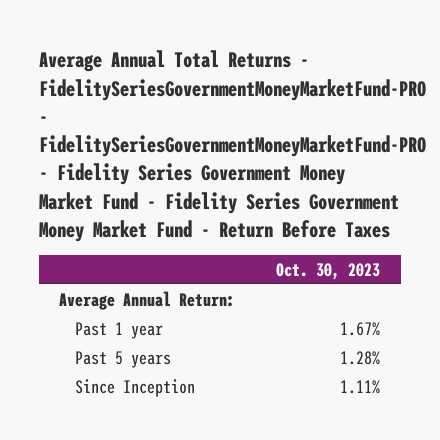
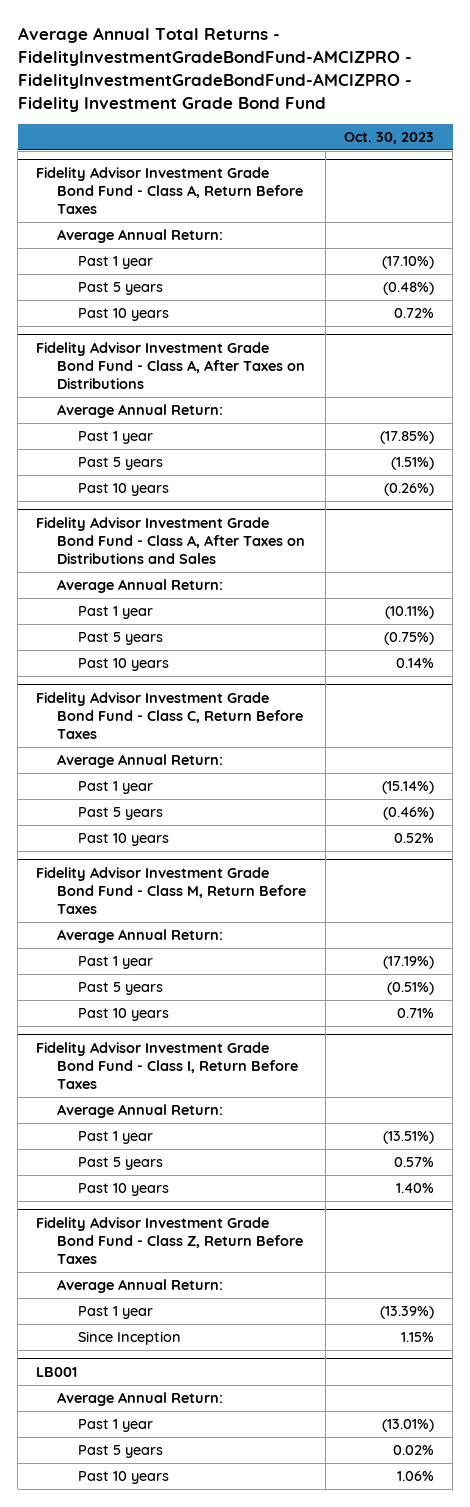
- Average Annual Total Returns - FidelitySeriesGovernmentMoneyMarketFund-PRO - FidelitySeriesGovernmentMoneyMarketFund-PRO - Fidelity Series Government Money Market Fund - Fidelity Series Government Money Market Fund - Return Before Taxes
+ Average Annual Total Returns - FidelityInvestmentGradeBondFund-AMCIZPRO - FidelityInvestmentGradeBondFund-AMCIZPRO - Fidelity Investment Grade Bond Fund
+ Fidelity Advisor Investment Grade Bond Fund - Class A, Return Before Taxes
- Past 1 year | 1.67%
- Past 5 years | 1.28%
- Since Inception | 1.11%
+ Past 1 year | (17.10%)
+ Past 5 years | (0.48%)
+ Past 10 years | 0.72%
+ Fidelity Advisor Investment Grade Bond Fund - Class A, After Taxes on Distributions
+ Average Annual Return:
+ Past 1 year | (17.85%)
+ Past 5 years | (1.51%)
+ Past 10 years | (0.26%)
+ Fidelity Advisor Investment Grade Bond Fund - Class A, After Taxes on Distributions and Sales
+ Average Annual Return:
+ Past 1 year | (10.11%)
+ Past 5 years | (0.75%)
+ Past 10 years | 0.14%
+ Fidelity Advisor Investment Grade Bond Fund - Class C, Return Before Taxes
+ Average Annual Return:
+ Past 1 year | (15.14%)
+ Past 5 years | (0.46%)
+ Past 10 years | 0.52%
+ Fidelity Advisor Investment Grade Bond Fund - Class M, Return Before Taxes
+ Average Annual Return:
+ Past 1 year | (17.19%)
+ Past 5 years | (0.51%)
+ Past 10 years | 0.71%
+ Fidelity Advisor Investment Grade Bond Fund - Class I, Return Before Taxes
+ Average Annual Return:
+ Past 1 year | (13.51%)
+ Past 5 years | 0.57%
+ Past 10 years | 1.40%
+ Fidelity Advisor Investment Grade Bond Fund - Class Z, Return Before Taxes
+ Average Annual Return:
+ Past 1 year | (13.39%)
+ Since Inception | 1.15%
+ LB001
+ Average Annual Return:
+ Past 1 year | (13.01%)
+ Past 5 years | 0.02%
+ Past 10 years | 1.06%

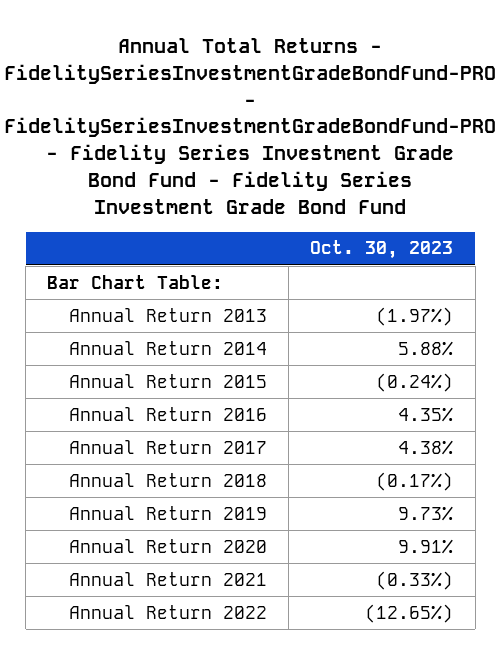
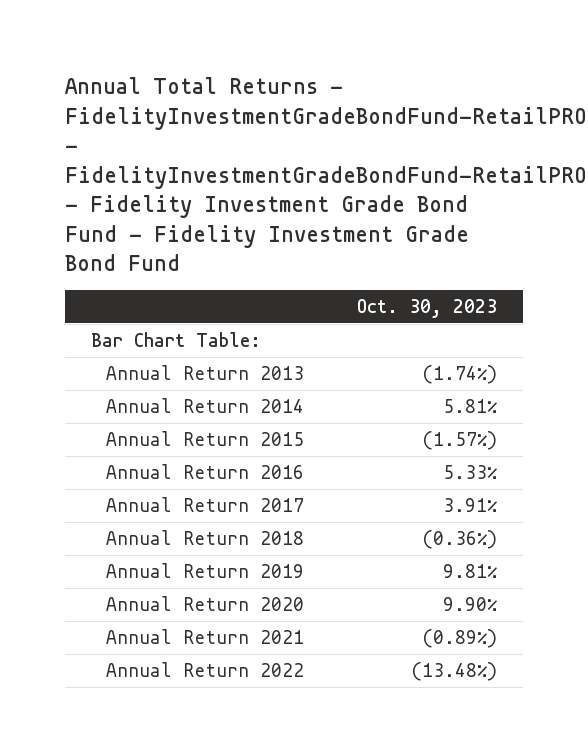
- Annual Total Returns - FidelitySeriesInvestmentGradeBondFund-PRO - FidelitySeriesInvestmentGradeBondFund-PRO - Fidelity Series Investment Grade Bond Fund - Fidelity Series Investment Grade Bond Fund
+ Annual Total Returns - FidelityInvestmentGradeBondFund-RetailPRO - FidelityInvestmentGradeBondFund-RetailPRO - Fidelity Investment Grade Bond Fund - Fidelity Investment Grade Bond Fund
- Annual Return 2013 | (1.97%)
- Annual Return 2014 | 5.88%
- Annual Return 2015 | (0.24%)
- Annual Return 2016 | 4.35%
- Annual Return 2017 | 4.38%
- Annual Return 2018 | (0.17%)
- Annual Return 2019 | 9.73%
- Annual Return 2020 | 9.91%
- Annual Return 2021 | (0.33%)
- Annual Return 2022 | (12.65%)
+ Annual Return 2013 | (1.74%)
+ Annual Return 2014 | 5.81%
+ Annual Return 2015 | (1.57%)
+ Annual Return 2016 | 5.33%
+ Annual Return 2017 | 3.91%
+ Annual Return 2018 | (0.36%)
+ Annual Return 2019 | 9.81%
+ Annual Return 2020 | 9.90%
+ Annual Return 2021 | (0.89%)
+ Annual Return 2022 | (13.48%)

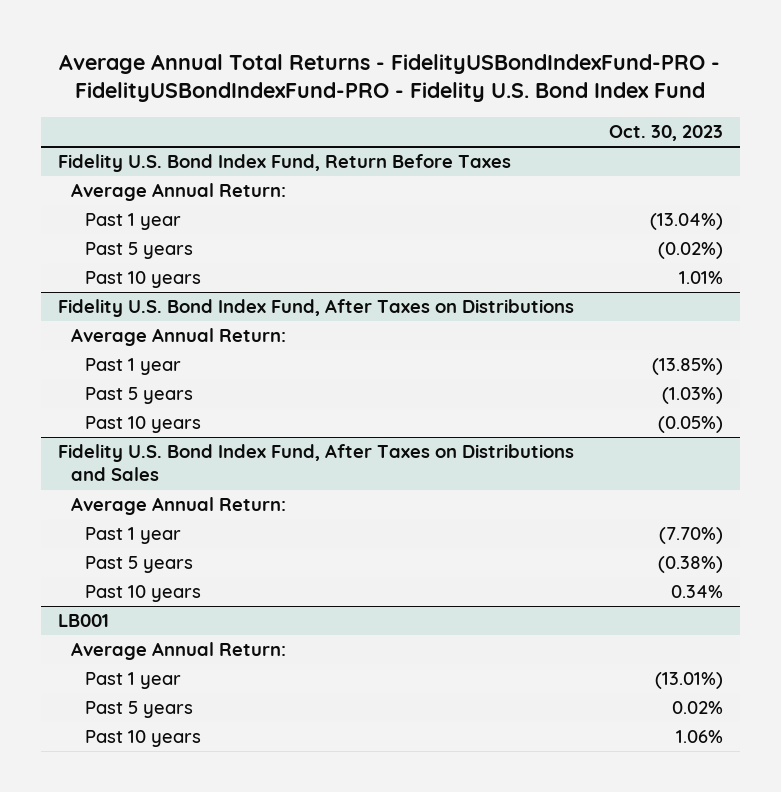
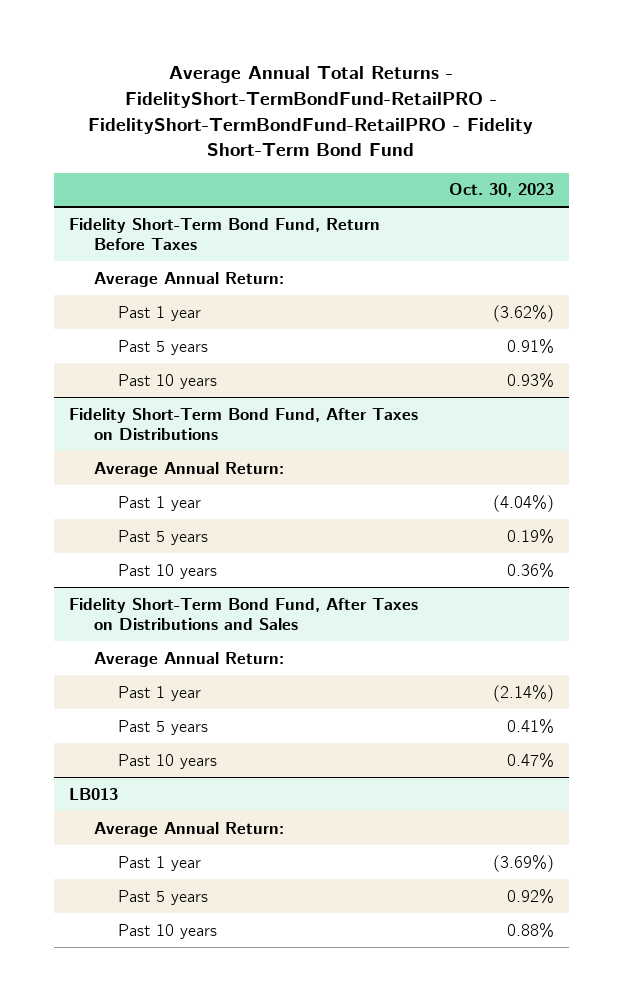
- Average Annual Total Returns - FidelityUSBondIndexFund-PRO - FidelityUSBondIndexFund-PRO - Fidelity U.S. Bond Index Fund
+ Average Annual Total Returns - FidelityShort-TermBondFund-RetailPRO - FidelityShort-TermBondFund-RetailPRO - Fidelity Short-Term Bond Fund
- Fidelity U.S. Bond Index Fund, Return Before Taxes
+ Fidelity Short-Term Bond Fund, Return Before Taxes
- Past 1 year | (13.04%)
- Past 5 years | (0.02%)
- Past 10 years | 1.01%
- Fidelity U.S. Bond Index Fund, After Taxes on Distributions
+ Past 1 year | (3.62%)
+ Past 5 years | 0.91%
+ Past 10 years | 0.93%
+ Fidelity Short-Term Bond Fund, After Taxes on Distributions
- Past 1 year | (13.85%)
- Past 5 years | (1.03%)
- Past 10 years | (0.05%)
- Fidelity U.S. Bond Index Fund, After Taxes on Distributions and Sales
+ Past 1 year | (4.04%)
+ Past 5 years | 0.19%
+ Past 10 years | 0.36%
+ Fidelity Short-Term Bond Fund, After Taxes on Distributions and Sales
- Past 1 year | (7.70%)
- Past 5 years | (0.38%)
- Past 10 years | 0.34%
- LB001
+ Past 1 year | (2.14%)
+ Past 5 years | 0.41%
+ Past 10 years | 0.47%
+ LB013
- Past 1 year | (13.01%)
- Past 5 years | 0.02%
- Past 10 years | 1.06%
+ Past 1 year | (3.69%)
+ Past 5 years | 0.92%
+ Past 10 years | 0.88%

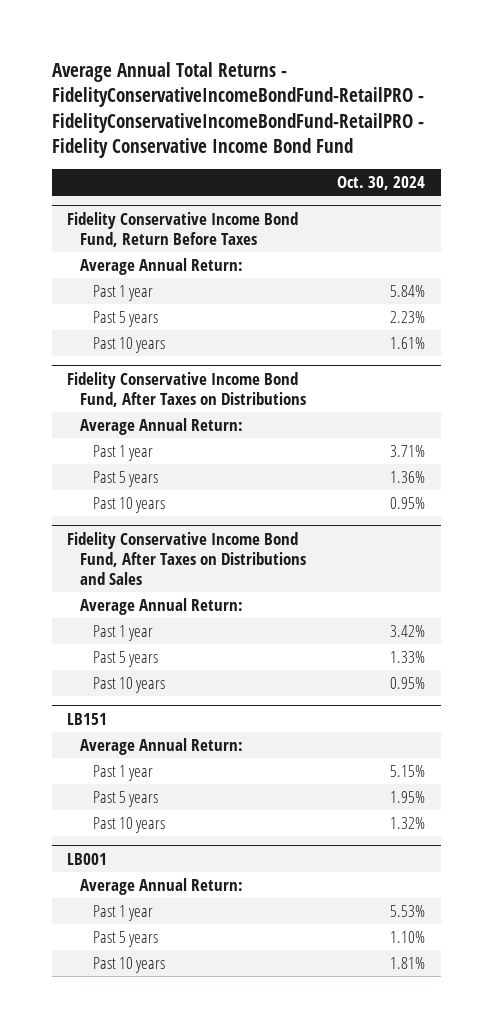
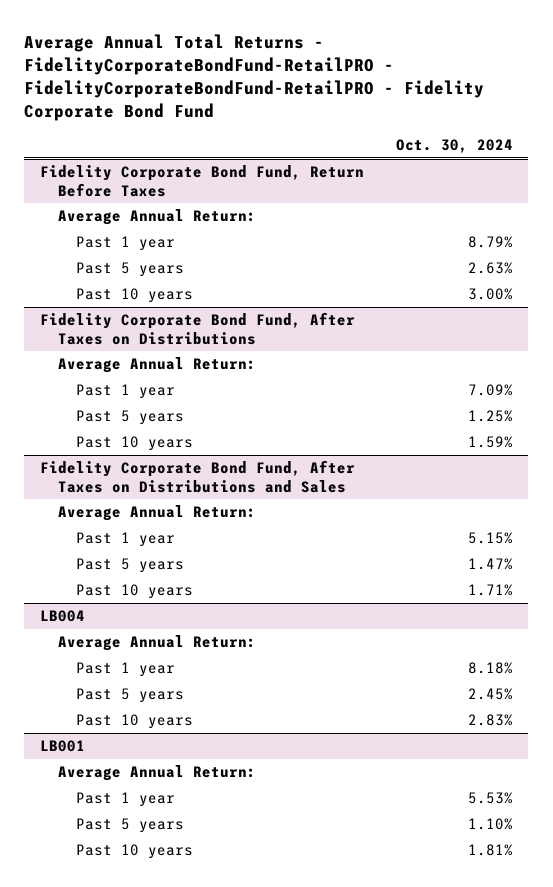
- Average Annual Total Returns - FidelityConservativeIncomeBondFund-RetailPRO - FidelityConservativeIncomeBondFund-RetailPRO - Fidelity Conservative Income Bond Fund
+ Average Annual Total Returns - FidelityCorporateBondFund-RetailPRO - FidelityCorporateBondFund-RetailPRO - Fidelity Corporate Bond Fund
- Fidelity Conservative Income Bond Fund, Return Before Taxes
- Average Annual Return:
- Past 1 year | 5.84%
- Past 5 years | 2.23%
- Past 10 years | 1.61%
- Fidelity Conservative Income Bond Fund, After Taxes on Distributions
+ Fidelity Corporate Bond Fund, Return Before Taxes
- Past 1 year | 3.71%
- Past 5 years | 1.36%
- Past 10 years | 0.95%
- Fidelity Conservative Income Bond Fund, After Taxes on Distributions and Sales
+ Past 1 year | 8.79%
+ Past 5 years | 2.63%
+ Past 10 years | 3.00%
+ Fidelity Corporate Bond Fund, After Taxes on Distributions
- Past 1 year | 3.42%
- Past 5 years | 1.33%
- Past 10 years | 0.95%
- LB151
+ Past 1 year | 7.09%
+ Past 5 years | 1.25%
+ Past 10 years | 1.59%
+ Fidelity Corporate Bond Fund, After Taxes on Distributions and Sales
- Past 5 years | 1.95%
- Past 10 years | 1.32%
+ Past 5 years | 1.47%
+ Past 10 years | 1.71%
+ LB004
+ Average Annual Return:
+ Past 1 year | 8.18%
+ Past 5 years | 2.45%
+ Past 10 years | 2.83%

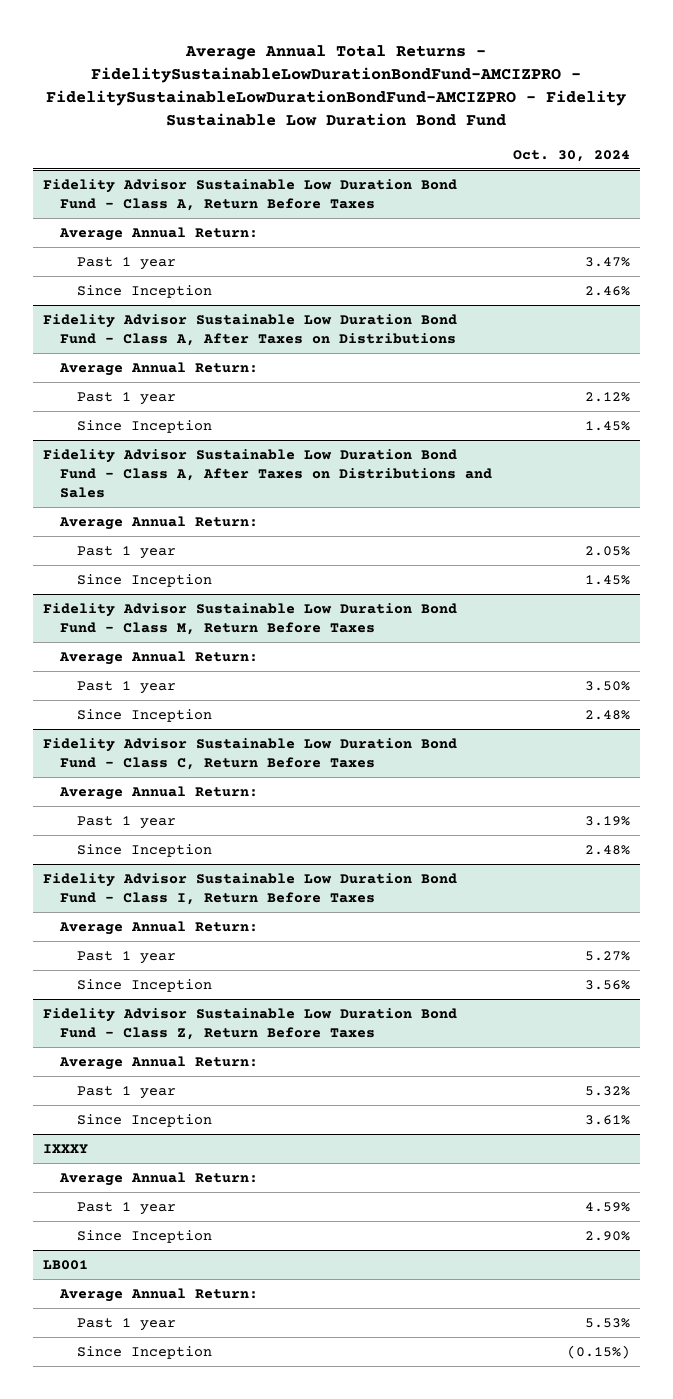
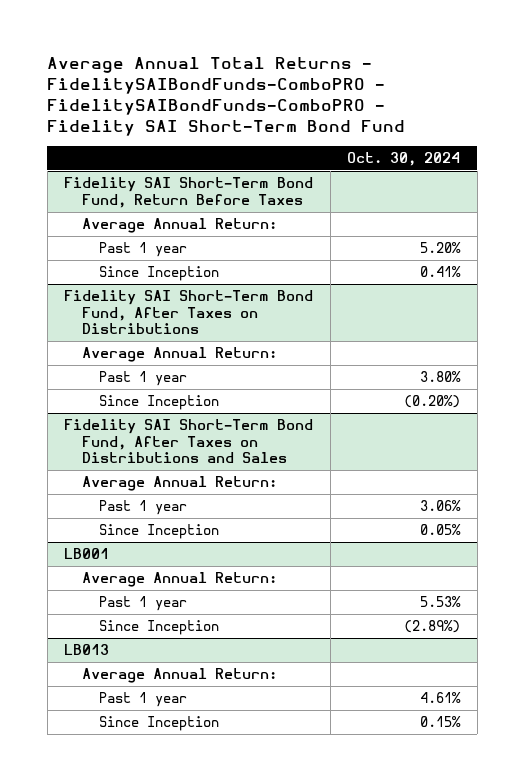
- Average Annual Total Returns - FidelitySustainableLowDurationBondFund-AMCIZPRO - FidelitySustainableLowDurationBondFund-AMCIZPRO - Fidelity Sustainable Low Duration Bond Fund
+ Average Annual Total Returns - FidelitySAIBondFunds-ComboPRO - FidelitySAIBondFunds-ComboPRO - Fidelity SAI Short-Term Bond Fund
- Fidelity Advisor Sustainable Low Duration Bond Fund - Class A, Return Before Taxes
- Average Annual Return:
- Past 1 year | 3.47%
- Since Inception | 2.46%
- Fidelity Advisor Sustainable Low Duration Bond Fund - Class A, After Taxes on Distributions
- Average Annual Return:
- Past 1 year | 2.12%
- Since Inception | 1.45%
- Fidelity Advisor Sustainable Low Duration Bond Fund - Class A, After Taxes on Distributions and Sales
- Average Annual Return:
- Past 1 year | 2.05%
- Since Inception | 1.45%
- Fidelity Advisor Sustainable Low Duration Bond Fund - Class M, Return Before Taxes
- Average Annual Return:
- Past 1 year | 3.50%
- Since Inception | 2.48%
- Fidelity Advisor Sustainable Low Duration Bond Fund - Class C, Return Before Taxes
- Average Annual Return:
- Past 1 year | 3.19%
- Since Inception | 2.48%
- Fidelity Advisor Sustainable Low Duration Bond Fund - Class I, Return Before Taxes
+ Fidelity SAI Short-Term Bond Fund, Return Before Taxes
- Past 1 year | 5.27%
- Since Inception | 3.56%
- Fidelity Advisor Sustainable Low Duration Bond Fund - Class Z, Return Before Taxes
+ Past 1 year | 5.20%
+ Since Inception | 0.41%
+ Fidelity SAI Short-Term Bond Fund, After Taxes on Distributions
- Past 1 year | 5.32%
- Since Inception | 3.61%
- IXXXY
+ Past 1 year | 3.80%
+ Since Inception | (0.20%)
+ Fidelity SAI Short-Term Bond Fund, After Taxes on Distributions and Sales
- Past 1 year | 4.59%
- Since Inception | 2.90%
+ Past 1 year | 3.06%
+ Since Inception | 0.05%
@ LB001
- Since Inception | (0.15%)
+ Since Inception | (2.89%)
+ LB013
+ Average Annual Return:
+ Past 1 year | 4.61%
+ Since Inception | 0.15%

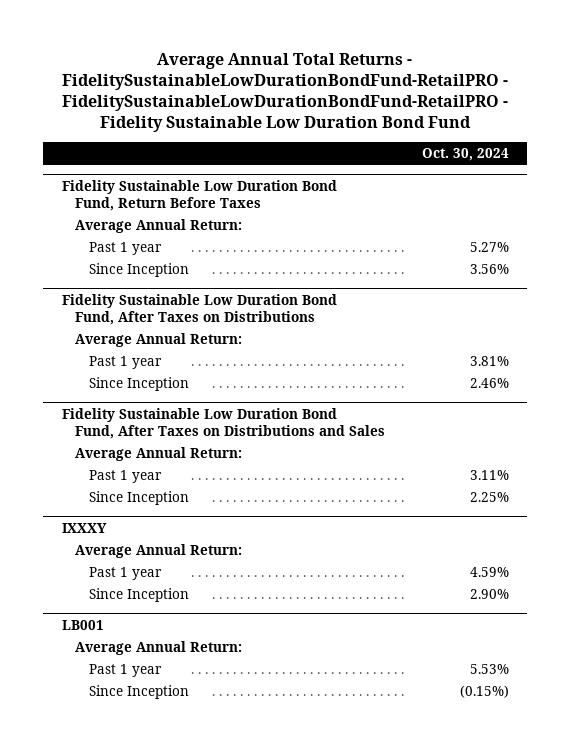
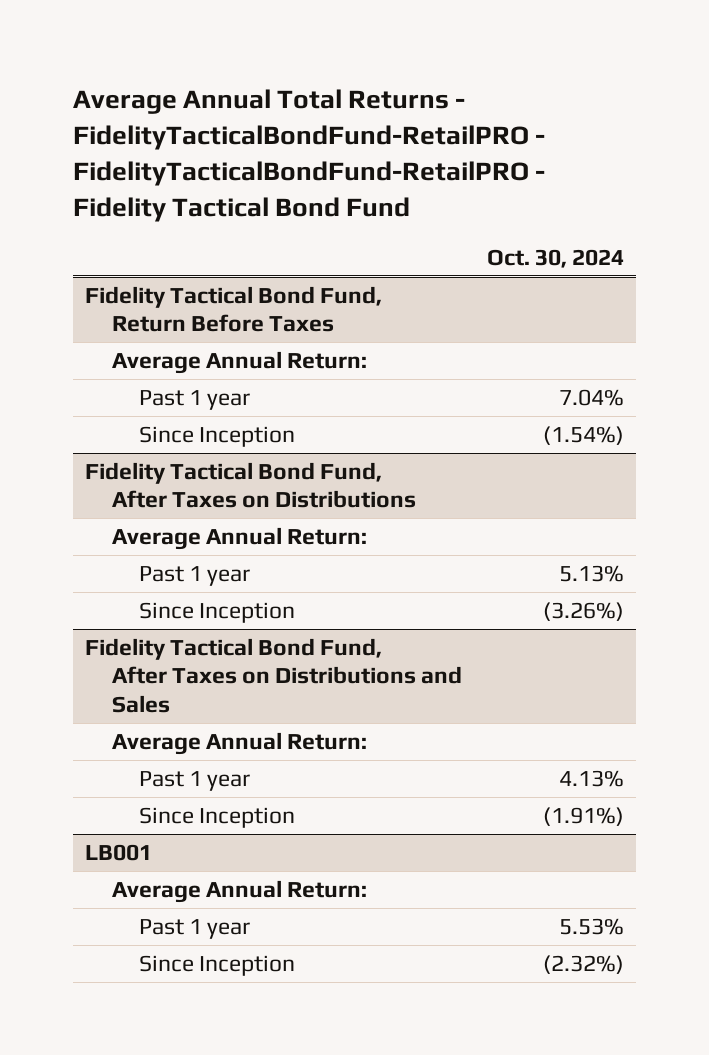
- Average Annual Total Returns - FidelitySustainableLowDurationBondFund-RetailPRO - FidelitySustainableLowDurationBondFund-RetailPRO - Fidelity Sustainable Low Duration Bond Fund
+ Average Annual Total Returns - FidelityTacticalBondFund-RetailPRO - FidelityTacticalBondFund-RetailPRO - Fidelity Tactical Bond Fund
- Fidelity Sustainable Low Duration Bond Fund, Return Before Taxes
- Average Annual Return:
- Past 1 year | 5.27%
- Since Inception | 3.56%
- Fidelity Sustainable Low Duration Bond Fund, After Taxes on Distributions
+ Fidelity Tactical Bond Fund, Return Before Taxes
- Past 1 year | 3.81%
- Since Inception | 2.46%
- Fidelity Sustainable Low Duration Bond Fund, After Taxes on Distributions and Sales
+ Past 1 year | 7.04%
+ Since Inception | (1.54%)
+ Fidelity Tactical Bond Fund, After Taxes on Distributions
- Past 1 year | 3.11%
- Since Inception | 2.25%
- IXXXY
+ Past 1 year | 5.13%
+ Since Inception | (3.26%)
+ Fidelity Tactical Bond Fund, After Taxes on Distributions and Sales
- Past 1 year | 4.59%
- Since Inception | 2.90%
+ Past 1 year | 4.13%
+ Since Inception | (1.91%)
@ LB001
- Since Inception | (0.15%)
+ Since Inception | (2.32%)

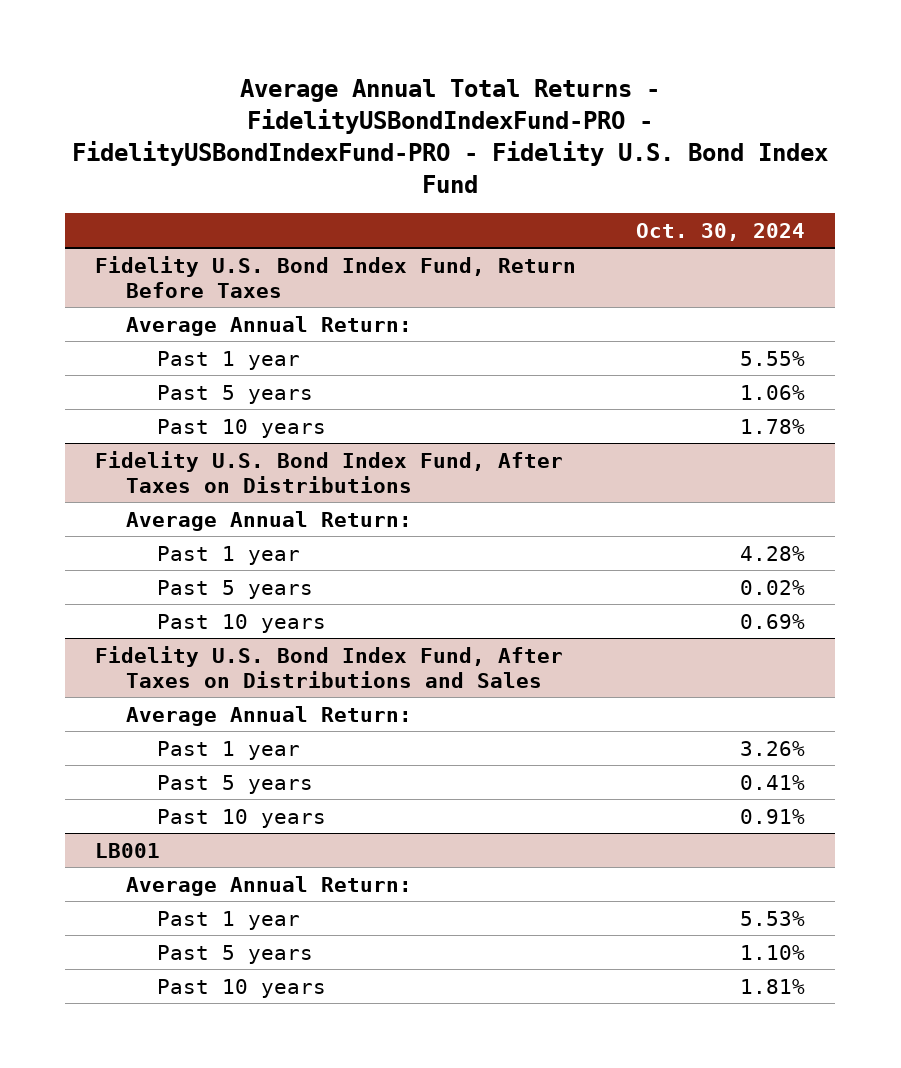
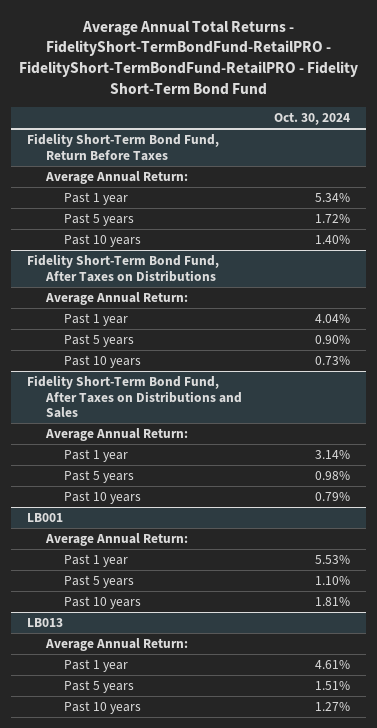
- Average Annual Total Returns - FidelityUSBondIndexFund-PRO - FidelityUSBondIndexFund-PRO - Fidelity U.S. Bond Index Fund
+ Average Annual Total Returns - FidelityShort-TermBondFund-RetailPRO - FidelityShort-TermBondFund-RetailPRO - Fidelity Short-Term Bond Fund
- Fidelity U.S. Bond Index Fund, Return Before Taxes
+ Fidelity Short-Term Bond Fund, Return Before Taxes
- Past 1 year | 5.55%
- Past 5 years | 1.06%
- Past 10 years | 1.78%
- Fidelity U.S. Bond Index Fund, After Taxes on Distributions
+ Past 1 year | 5.34%
+ Past 5 years | 1.72%
+ Past 10 years | 1.40%
+ Fidelity Short-Term Bond Fund, After Taxes on Distributions
- Past 1 year | 4.28%
- Past 5 years | 0.02%
- Past 10 years | 0.69%
- Fidelity U.S. Bond Index Fund, After Taxes on Distributions and Sales
+ Past 1 year | 4.04%
+ Past 5 years | 0.90%
+ Past 10 years | 0.73%
+ Fidelity Short-Term Bond Fund, After Taxes on Distributions and Sales
- Past 1 year | 3.26%
- Past 5 years | 0.41%
- Past 10 years | 0.91%
+ Past 1 year | 3.14%
+ Past 5 years | 0.98%
+ Past 10 years | 0.79%
+ LB013
+ Average Annual Return:
+ Past 1 year | 4.61%
+ Past 5 years | 1.51%
+ Past 10 years | 1.27%

